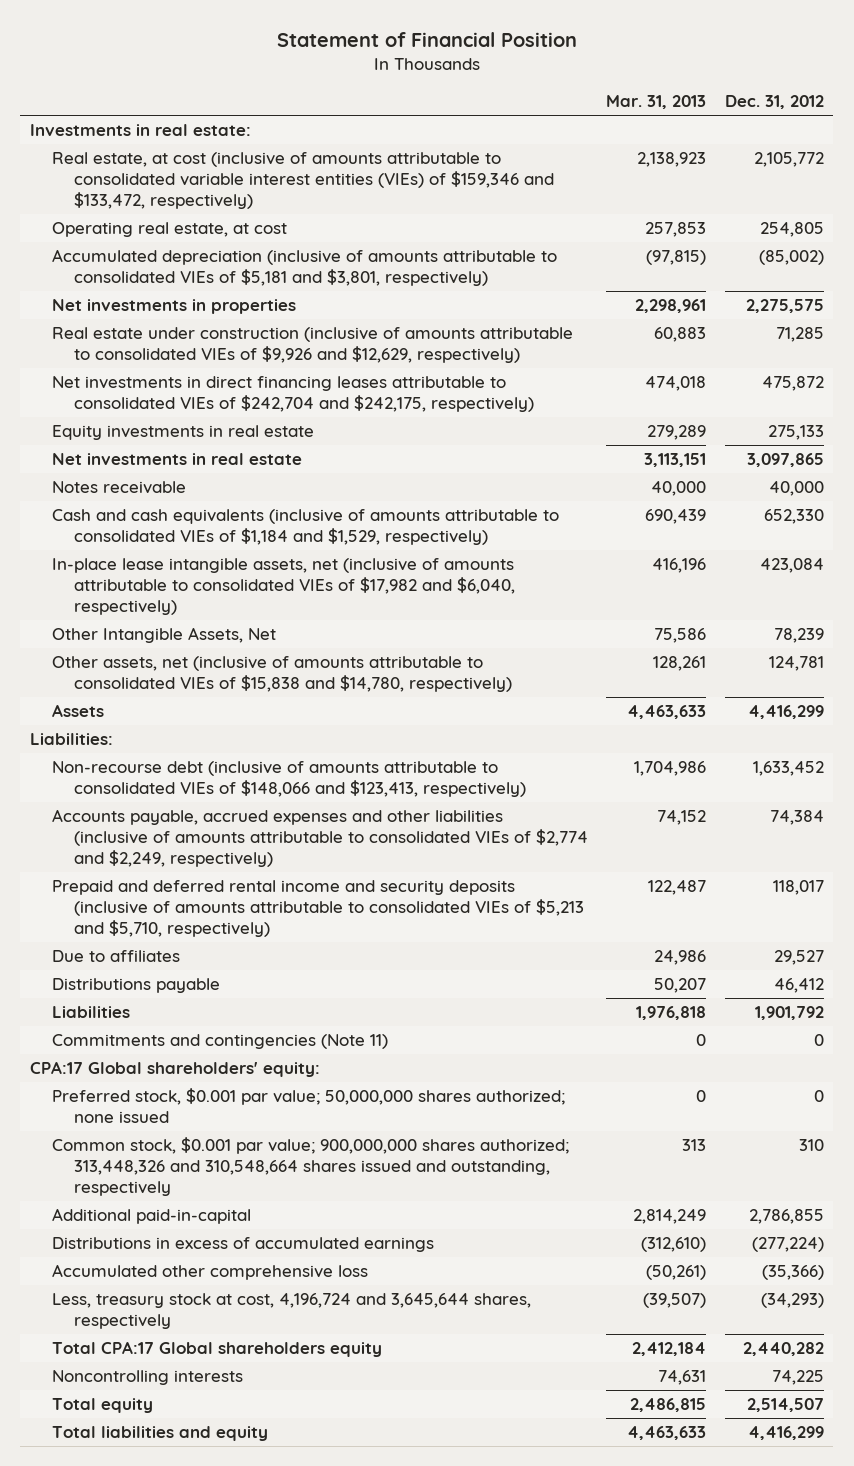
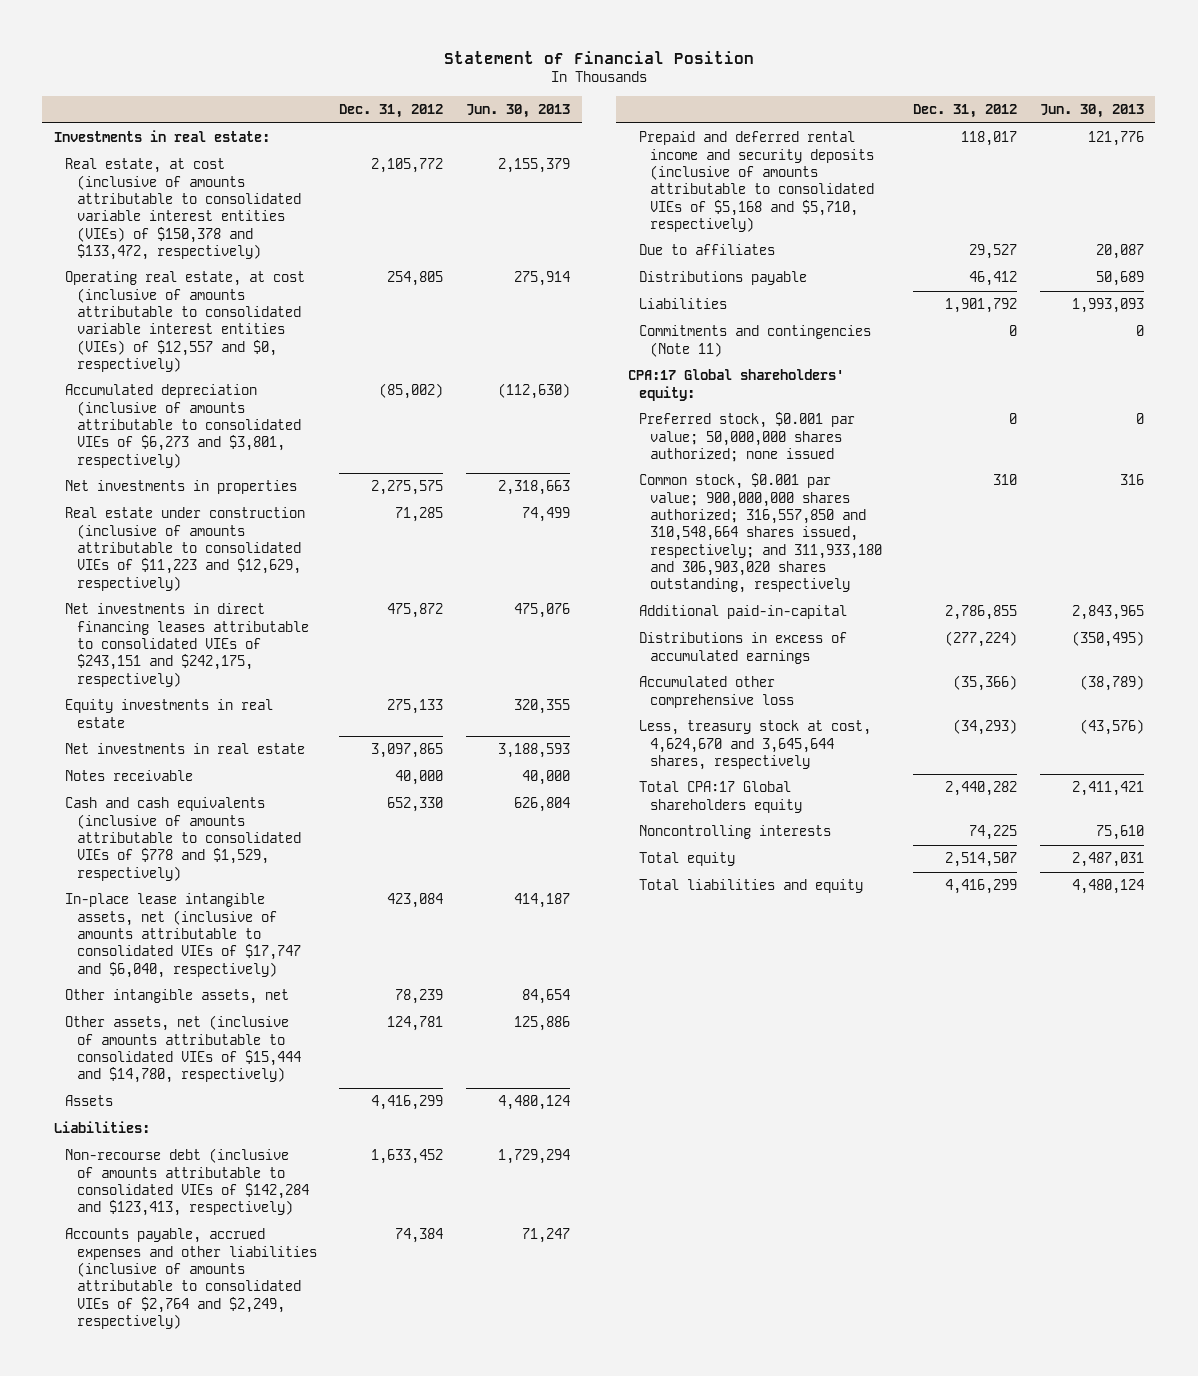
- | Mar. 31, 2013 | Dec. 31, 2012
+ | Dec. 31, 2012 | Jun. 30, 2013
- Real estate, at cost (inclusive of amounts attributable to consolidated variable interest entities (VIEs) of $159,346 and $133,472, respectively) | 2,138,923 | 2,105,772
- Operating real estate, at cost | 257,853 | 254,805
- Accumulated depreciation (inclusive of amounts attributable to consolidated VIEs of $5,181 and $3,801, respectively) | (97,815) | (85,002)
+ Real estate, at cost (inclusive of amounts attributable to consolidated variable interest entities (VIEs) of $150,378 and $133,472, respectively) | 2,105,772 | 2,155,379
+ Operating real estate, at cost (inclusive of amounts attributable to consolidated variable interest entities (VIEs) of $12,557 and $0, respectively) | 254,805 | 275,914
+ Accumulated depreciation (inclusive of amounts attributable to consolidated VIEs of $6,273 and $3,801, respectively) | (85,002) | (112,630)
- Real estate under construction (inclusive of amounts attributable to consolidated VIEs of $9,926 and $12,629, respectively) | 60,883 | 71,285
- Net investments in direct financing leases attributable to consolidated VIEs of $242,704 and $242,175, respectively) | 474,018 | 475,872
+ Real estate under construction (inclusive of amounts attributable to consolidated VIEs of $11,223 and $12,629, respectively) | 71,285 | 74,499
+ Net investments in direct financing leases attributable to consolidated VIEs of $243,151 and $242,175, respectively) | 475,872 | 475,076
- Cash and cash equivalents (inclusive of amounts attributable to consolidated VIEs of $1,184 and $1,529, respectively) | 690,439 | 652,330
- In-place lease intangible assets, net (inclusive of amounts attributable to consolidated VIEs of $17,982 and $6,040, respectively) | 416,196 | 423,084
- Other Intangible Assets, Net | 75,586 | 78,239
- Other assets, net (inclusive of amounts attributable to consolidated VIEs of $15,838 and $14,780, respectively) | 128,261 | 124,781
+ Cash and cash equivalents (inclusive of amounts attributable to consolidated VIEs of $778 and $1,529, respectively) | 652,330 | 626,804
+ In-place lease intangible assets, net (inclusive of amounts attributable to consolidated VIEs of $17,747 and $6,040, respectively) | 423,084 | 414,187
+ Other intangible assets, net | 78,239 | 84,654
+ Other assets, net (inclusive of amounts attributable to consolidated VIEs of $15,444 and $14,780, respectively) | 124,781 | 125,886
- Non-recourse debt (inclusive of amounts attributable to consolidated VIEs of $148,066 and $123,413, respectively) | 1,704,986 | 1,633,452
- Accounts payable, accrued expenses and other liabilities (inclusive of amounts attributable to consolidated VIEs of $2,774 and $2,249, respectively) | 74,152 | 74,384
- Prepaid and deferred rental income and security deposits (inclusive of amounts attributable to consolidated VIEs of $5,213 and $5,710, respectively) | 122,487 | 118,017
+ Non-recourse debt (inclusive of amounts attributable to consolidated VIEs of $142,284 and $123,413, respectively) | 1,633,452 | 1,729,294
+ Accounts payable, accrued expenses and other liabilities (inclusive of amounts attributable to consolidated VIEs of $2,764 and $2,249, respectively) | 74,384 | 71,247
+ Prepaid and deferred rental income and security deposits (inclusive of amounts attributable to consolidated VIEs of $5,168 and $5,710, respectively) | 118,017 | 121,776
- Common stock, $0.001 par value; 900,000,000 shares authorized; 313,448,326 and 310,548,664 shares issued and outstanding, respectively | 313 | 310
+ Common stock, $0.001 par value; 900,000,000 shares authorized; 316,557,850 and 310,548,664 shares issued, respectively; and 311,933,180 and 306,903,020 shares outstanding, respectively | 310 | 316
- Less, treasury stock at cost, 4,196,724 and 3,645,644 shares, respectively | (39,507) | (34,293)
+ Less, treasury stock at cost, 4,624,670 and 3,645,644 shares, respectively | (34,293) | (43,576)

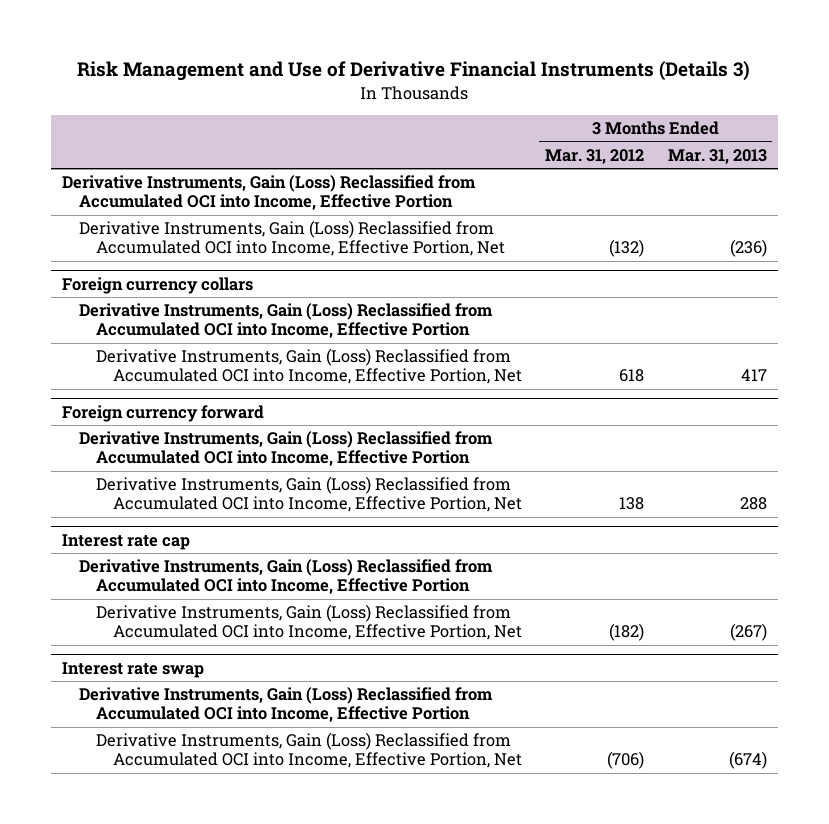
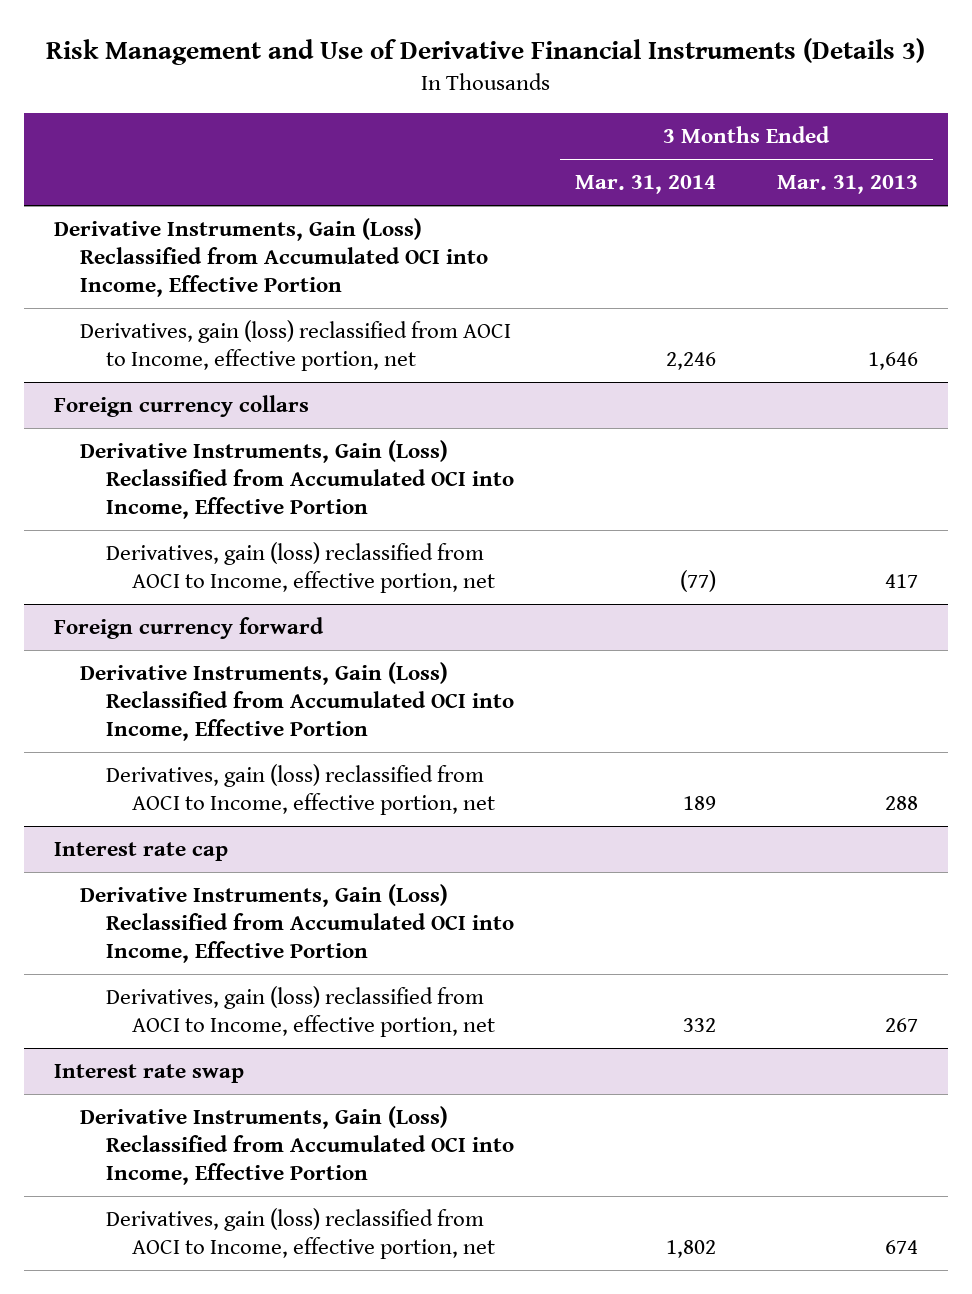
- | 3 Months Ended Mar. 31, 2012 | 3 Months Ended Mar. 31, 2013
+ | 3 Months Ended Mar. 31, 2014 | 3 Months Ended Mar. 31, 2013
- Derivative Instruments, Gain (Loss) Reclassified from Accumulated OCI into Income, Effective Portion, Net | (132) | (236)
+ Derivatives, gain (loss) reclassified from AOCI to Income, effective portion, net | 2,246 | 1,646
@ Foreign currency collars
- Derivative Instruments, Gain (Loss) Reclassified from Accumulated OCI into Income, Effective Portion, Net | 618 | 417
+ Derivatives, gain (loss) reclassified from AOCI to Income, effective portion, net | (77) | 417
@ Foreign currency forward
- Derivative Instruments, Gain (Loss) Reclassified from Accumulated OCI into Income, Effective Portion, Net | 138 | 288
+ Derivatives, gain (loss) reclassified from AOCI to Income, effective portion, net | 189 | 288
@ Interest rate cap
- Derivative Instruments, Gain (Loss) Reclassified from Accumulated OCI into Income, Effective Portion, Net | (182) | (267)
+ Derivatives, gain (loss) reclassified from AOCI to Income, effective portion, net | 332 | 267
@ Interest rate swap
- Derivative Instruments, Gain (Loss) Reclassified from Accumulated OCI into Income, Effective Portion, Net | (706) | (674)
+ Derivatives, gain (loss) reclassified from AOCI to Income, effective portion, net | 1,802 | 674

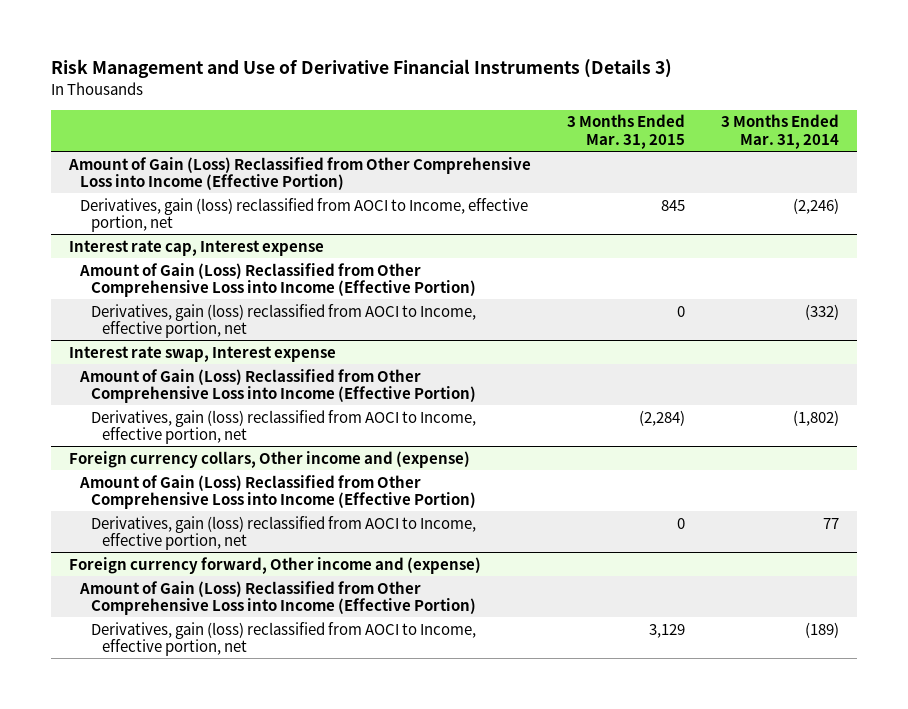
- | 3 Months Ended Mar. 31, 2014 | 3 Months Ended Mar. 31, 2013
+ | 3 Months Ended Mar. 31, 2015 | 3 Months Ended Mar. 31, 2014
- Derivative Instruments, Gain (Loss) Reclassified from Accumulated OCI into Income, Effective Portion
- Derivatives, gain (loss) reclassified from AOCI to Income, effective portion, net | 2,246 | 1,646
- Foreign currency collars
- Derivative Instruments, Gain (Loss) Reclassified from Accumulated OCI into Income, Effective Portion
- Derivatives, gain (loss) reclassified from AOCI to Income, effective portion, net | (77) | 417
- Foreign currency forward
- Derivative Instruments, Gain (Loss) Reclassified from Accumulated OCI into Income, Effective Portion
- Derivatives, gain (loss) reclassified from AOCI to Income, effective portion, net | 189 | 288
- Interest rate cap
- Derivative Instruments, Gain (Loss) Reclassified from Accumulated OCI into Income, Effective Portion
- Derivatives, gain (loss) reclassified from AOCI to Income, effective portion, net | 332 | 267
- Interest rate swap
- Derivative Instruments, Gain (Loss) Reclassified from Accumulated OCI into Income, Effective Portion
- Derivatives, gain (loss) reclassified from AOCI to Income, effective portion, net | 1,802 | 674
+ Amount of Gain (Loss) Reclassified from Other Comprehensive Loss into Income (Effective Portion)
+ Derivatives, gain (loss) reclassified from AOCI to Income, effective portion, net | 845 | (2,246)
+ Interest rate cap, Interest expense
+ Amount of Gain (Loss) Reclassified from Other Comprehensive Loss into Income (Effective Portion)
+ Derivatives, gain (loss) reclassified from AOCI to Income, effective portion, net | 0 | (332)
+ Interest rate swap, Interest expense
+ Amount of Gain (Loss) Reclassified from Other Comprehensive Loss into Income (Effective Portion)
+ Derivatives, gain (loss) reclassified from AOCI to Income, effective portion, net | (2,284) | (1,802)
+ Foreign currency collars, Other income and (expense)
+ Amount of Gain (Loss) Reclassified from Other Comprehensive Loss into Income (Effective Portion)
+ Derivatives, gain (loss) reclassified from AOCI to Income, effective portion, net | 0 | 77
+ Foreign currency forward, Other income and (expense)
+ Amount of Gain (Loss) Reclassified from Other Comprehensive Loss into Income (Effective Portion)
+ Derivatives, gain (loss) reclassified from AOCI to Income, effective portion, net | 3,129 | (189)

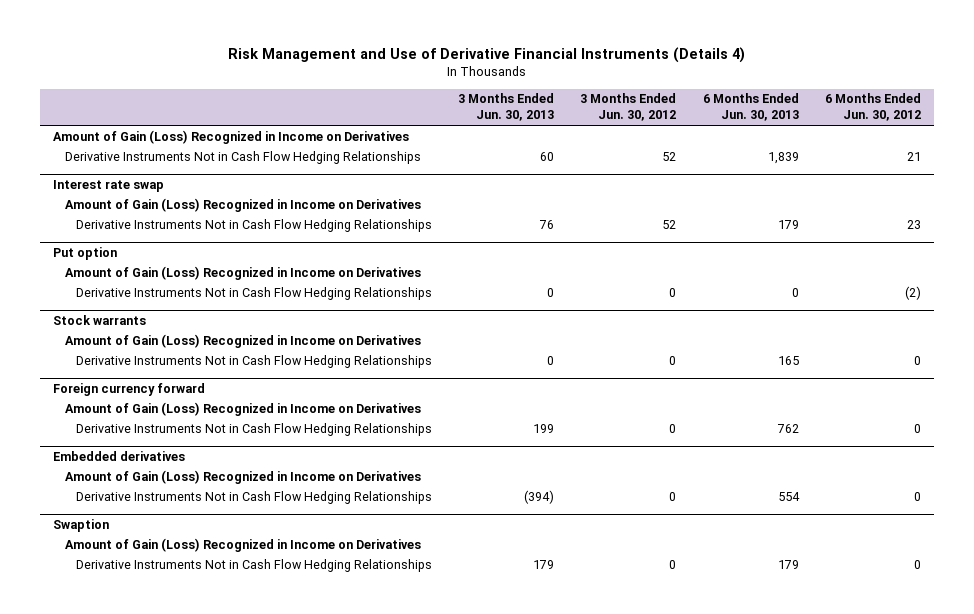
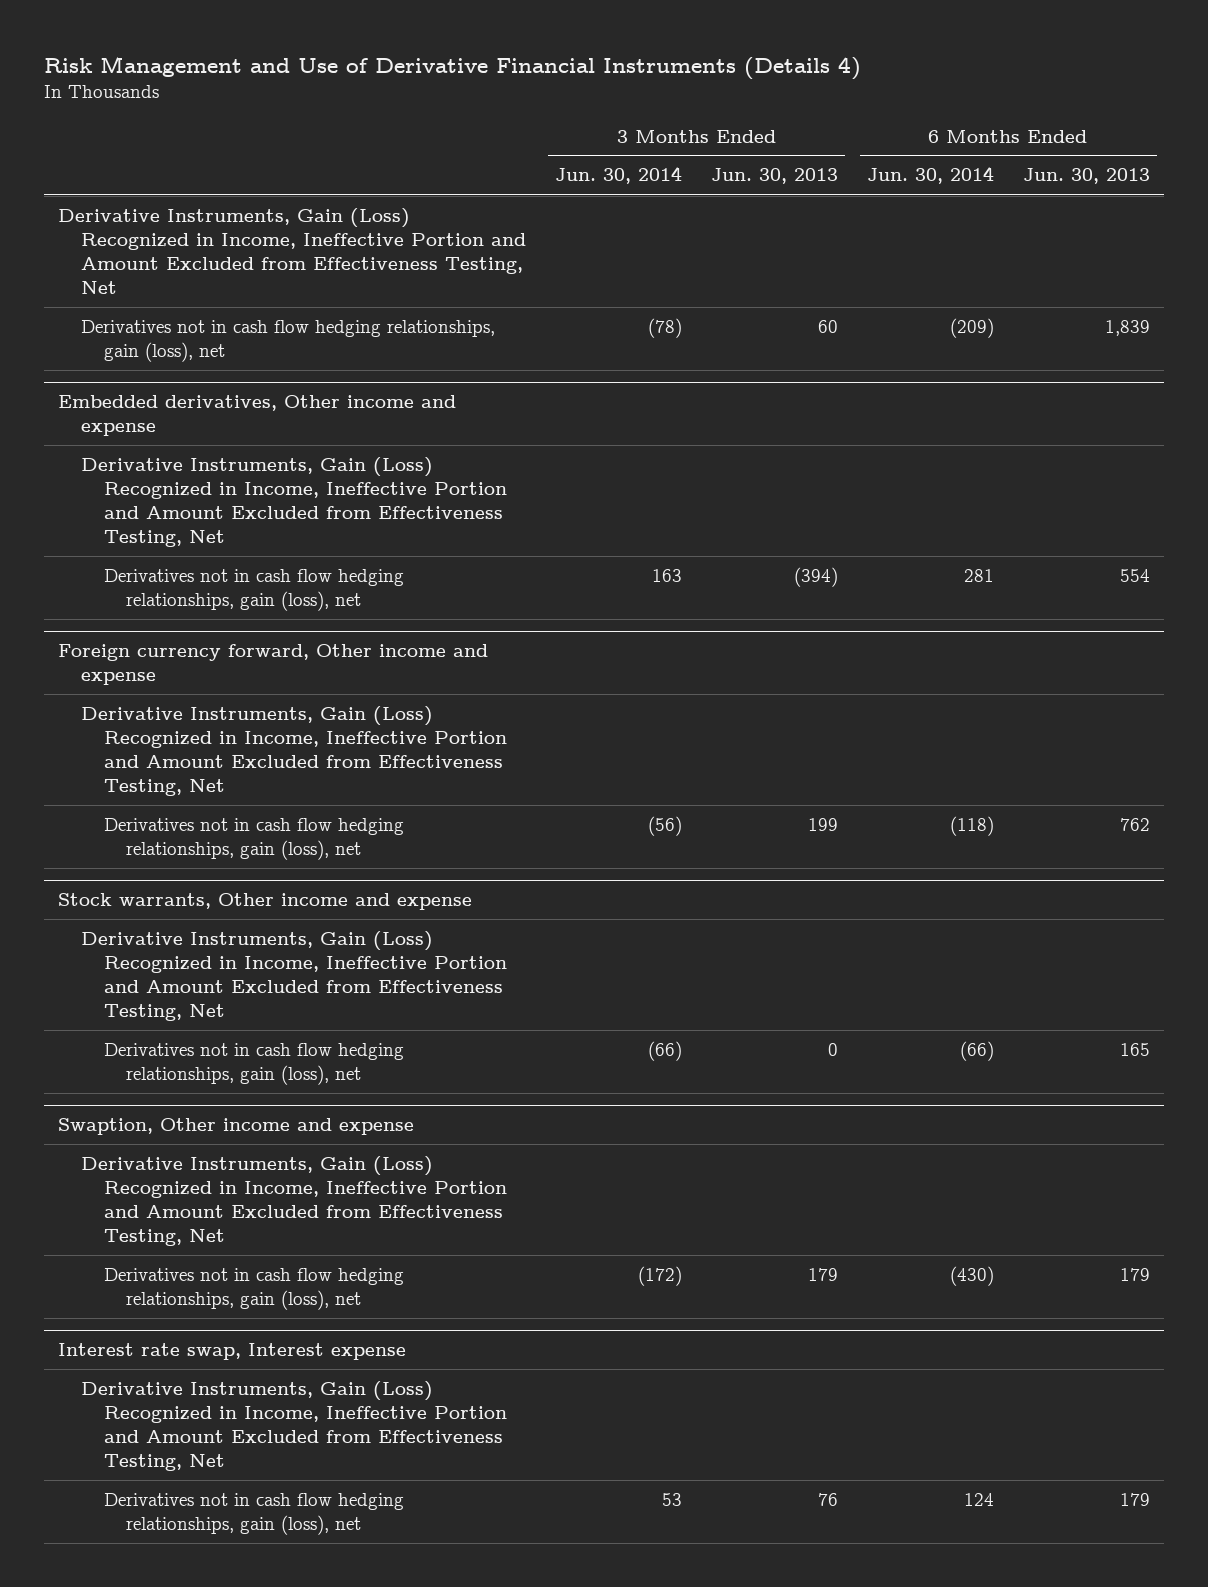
- | 3 Months Ended Jun. 30, 2013 | 3 Months Ended Jun. 30, 2012 | 6 Months Ended Jun. 30, 2013 | 6 Months Ended Jun. 30, 2012
+ | 3 Months Ended Jun. 30, 2014 | 3 Months Ended Jun. 30, 2013 | 6 Months Ended Jun. 30, 2014 | 6 Months Ended Jun. 30, 2013
- Amount of Gain (Loss) Recognized in Income on Derivatives
- Derivative Instruments Not in Cash Flow Hedging Relationships | 60 | 52 | 1,839 | 21
- Interest rate swap
- Amount of Gain (Loss) Recognized in Income on Derivatives
- Derivative Instruments Not in Cash Flow Hedging Relationships | 76 | 52 | 179 | 23
- Put option
- Amount of Gain (Loss) Recognized in Income on Derivatives
- Derivative Instruments Not in Cash Flow Hedging Relationships | 0 | 0 | 0 | (2)
- Stock warrants
- Amount of Gain (Loss) Recognized in Income on Derivatives
- Derivative Instruments Not in Cash Flow Hedging Relationships | 0 | 0 | 165 | 0
- Foreign currency forward
- Amount of Gain (Loss) Recognized in Income on Derivatives
- Derivative Instruments Not in Cash Flow Hedging Relationships | 199 | 0 | 762 | 0
- Embedded derivatives
- Amount of Gain (Loss) Recognized in Income on Derivatives
- Derivative Instruments Not in Cash Flow Hedging Relationships | (394) | 0 | 554 | 0
- Swaption
- Amount of Gain (Loss) Recognized in Income on Derivatives
- Derivative Instruments Not in Cash Flow Hedging Relationships | 179 | 0 | 179 | 0
+ Derivative Instruments, Gain (Loss) Recognized in Income, Ineffective Portion and Amount Excluded from Effectiveness Testing, Net
+ Derivatives not in cash flow hedging relationships, gain (loss), net | (78) | 60 | (209) | 1,839
+ Embedded derivatives, Other income and expense
+ Derivative Instruments, Gain (Loss) Recognized in Income, Ineffective Portion and Amount Excluded from Effectiveness Testing, Net
+ Derivatives not in cash flow hedging relationships, gain (loss), net | 163 | (394) | 281 | 554
+ Foreign currency forward, Other income and expense
+ Derivative Instruments, Gain (Loss) Recognized in Income, Ineffective Portion and Amount Excluded from Effectiveness Testing, Net
+ Derivatives not in cash flow hedging relationships, gain (loss), net | (56) | 199 | (118) | 762
+ Stock warrants, Other income and expense
+ Derivative Instruments, Gain (Loss) Recognized in Income, Ineffective Portion and Amount Excluded from Effectiveness Testing, Net
+ Derivatives not in cash flow hedging relationships, gain (loss), net | (66) | 0 | (66) | 165
+ Swaption, Other income and expense
+ Derivative Instruments, Gain (Loss) Recognized in Income, Ineffective Portion and Amount Excluded from Effectiveness Testing, Net
+ Derivatives not in cash flow hedging relationships, gain (loss), net | (172) | 179 | (430) | 179
+ Interest rate swap, Interest expense
+ Derivative Instruments, Gain (Loss) Recognized in Income, Ineffective Portion and Amount Excluded from Effectiveness Testing, Net
+ Derivatives not in cash flow hedging relationships, gain (loss), net | 53 | 76 | 124 | 179

